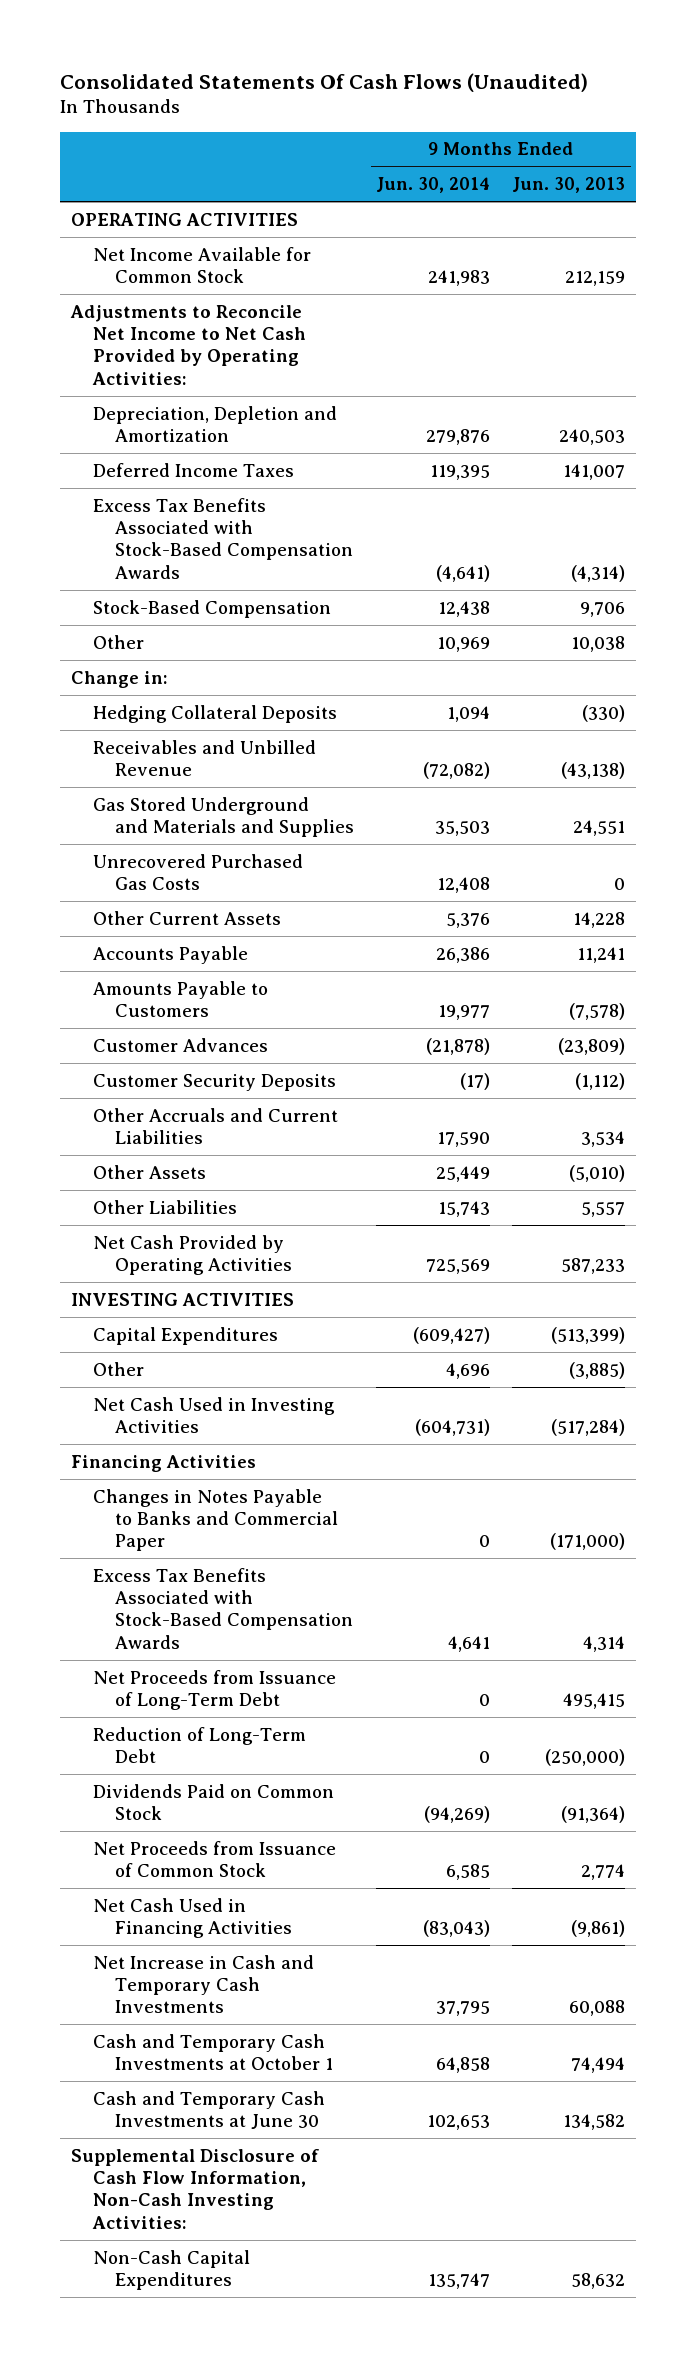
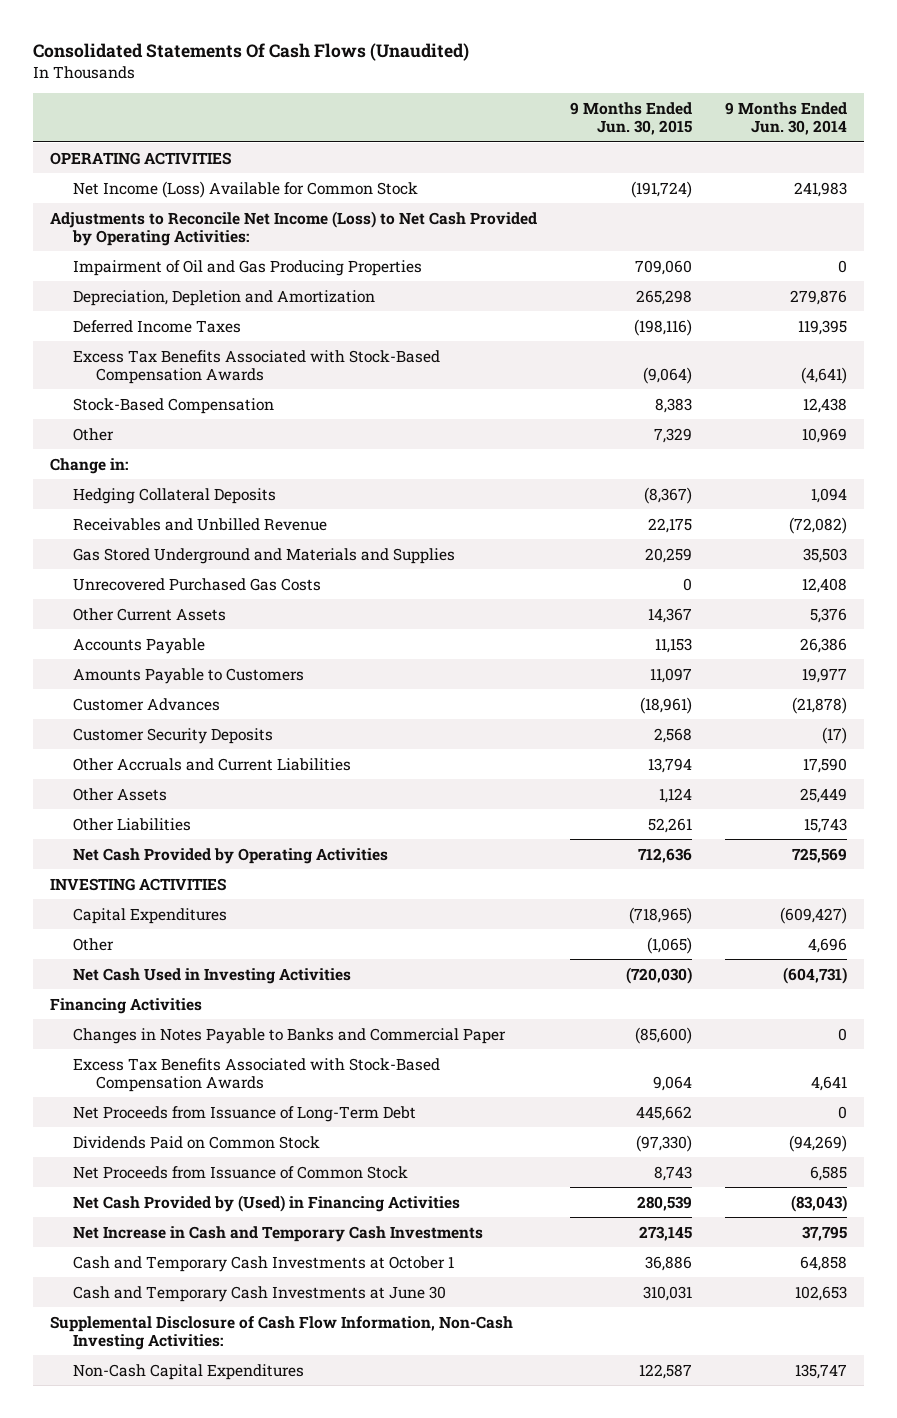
- | 9 Months Ended Jun. 30, 2014 | 9 Months Ended Jun. 30, 2013
+ | 9 Months Ended Jun. 30, 2015 | 9 Months Ended Jun. 30, 2014
- Net Income Available for Common Stock | 241,983 | 212,159
- Adjustments to Reconcile Net Income to Net Cash Provided by Operating Activities:
+ Net Income (Loss) Available for Common Stock | (191,724) | 241,983
+ Adjustments to Reconcile Net Income (Loss) to Net Cash Provided by Operating Activities:
+ Impairment of Oil and Gas Producing Properties | 709,060 | 0
- Reduction of Long-Term Debt | 0 | (250,000)
- Net Cash Used in Financing Activities | (83,043) | (9,861)
+ Net Cash Provided by (Used) in Financing Activities | 280,539 | (83,043)

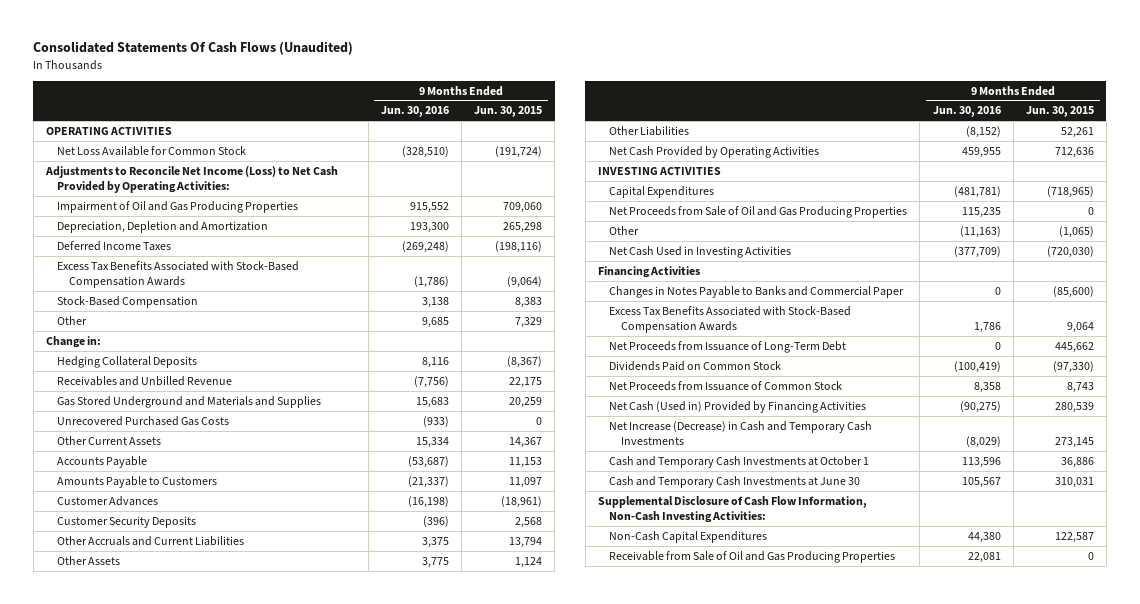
- | 9 Months Ended Jun. 30, 2015 | 9 Months Ended Jun. 30, 2014
+ | 9 Months Ended Jun. 30, 2016 | 9 Months Ended Jun. 30, 2015
- Net Income (Loss) Available for Common Stock | (191,724) | 241,983
+ Net Loss Available for Common Stock | (328,510) | (191,724)
+ Net Proceeds from Sale of Oil and Gas Producing Properties | 115,235 | 0
- Net Cash Provided by (Used) in Financing Activities | 280,539 | (83,043)
- Net Increase in Cash and Temporary Cash Investments | 273,145 | 37,795
+ Net Cash (Used in) Provided by Financing Activities | (90,275) | 280,539
+ Net Increase (Decrease) in Cash and Temporary Cash Investments | (8,029) | 273,145
+ Receivable from Sale of Oil and Gas Producing Properties | 22,081 | 0

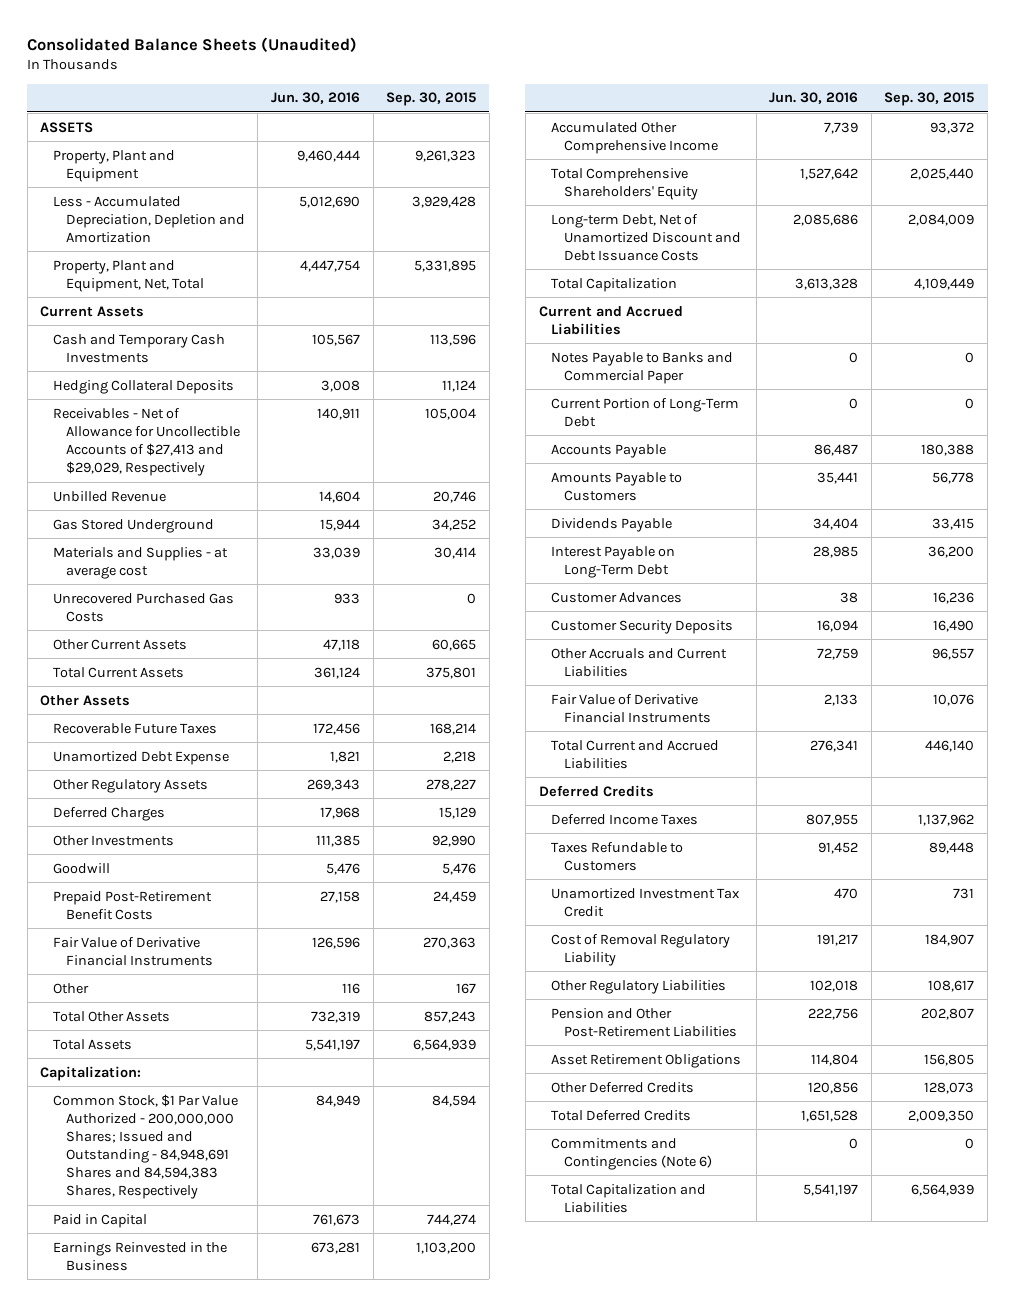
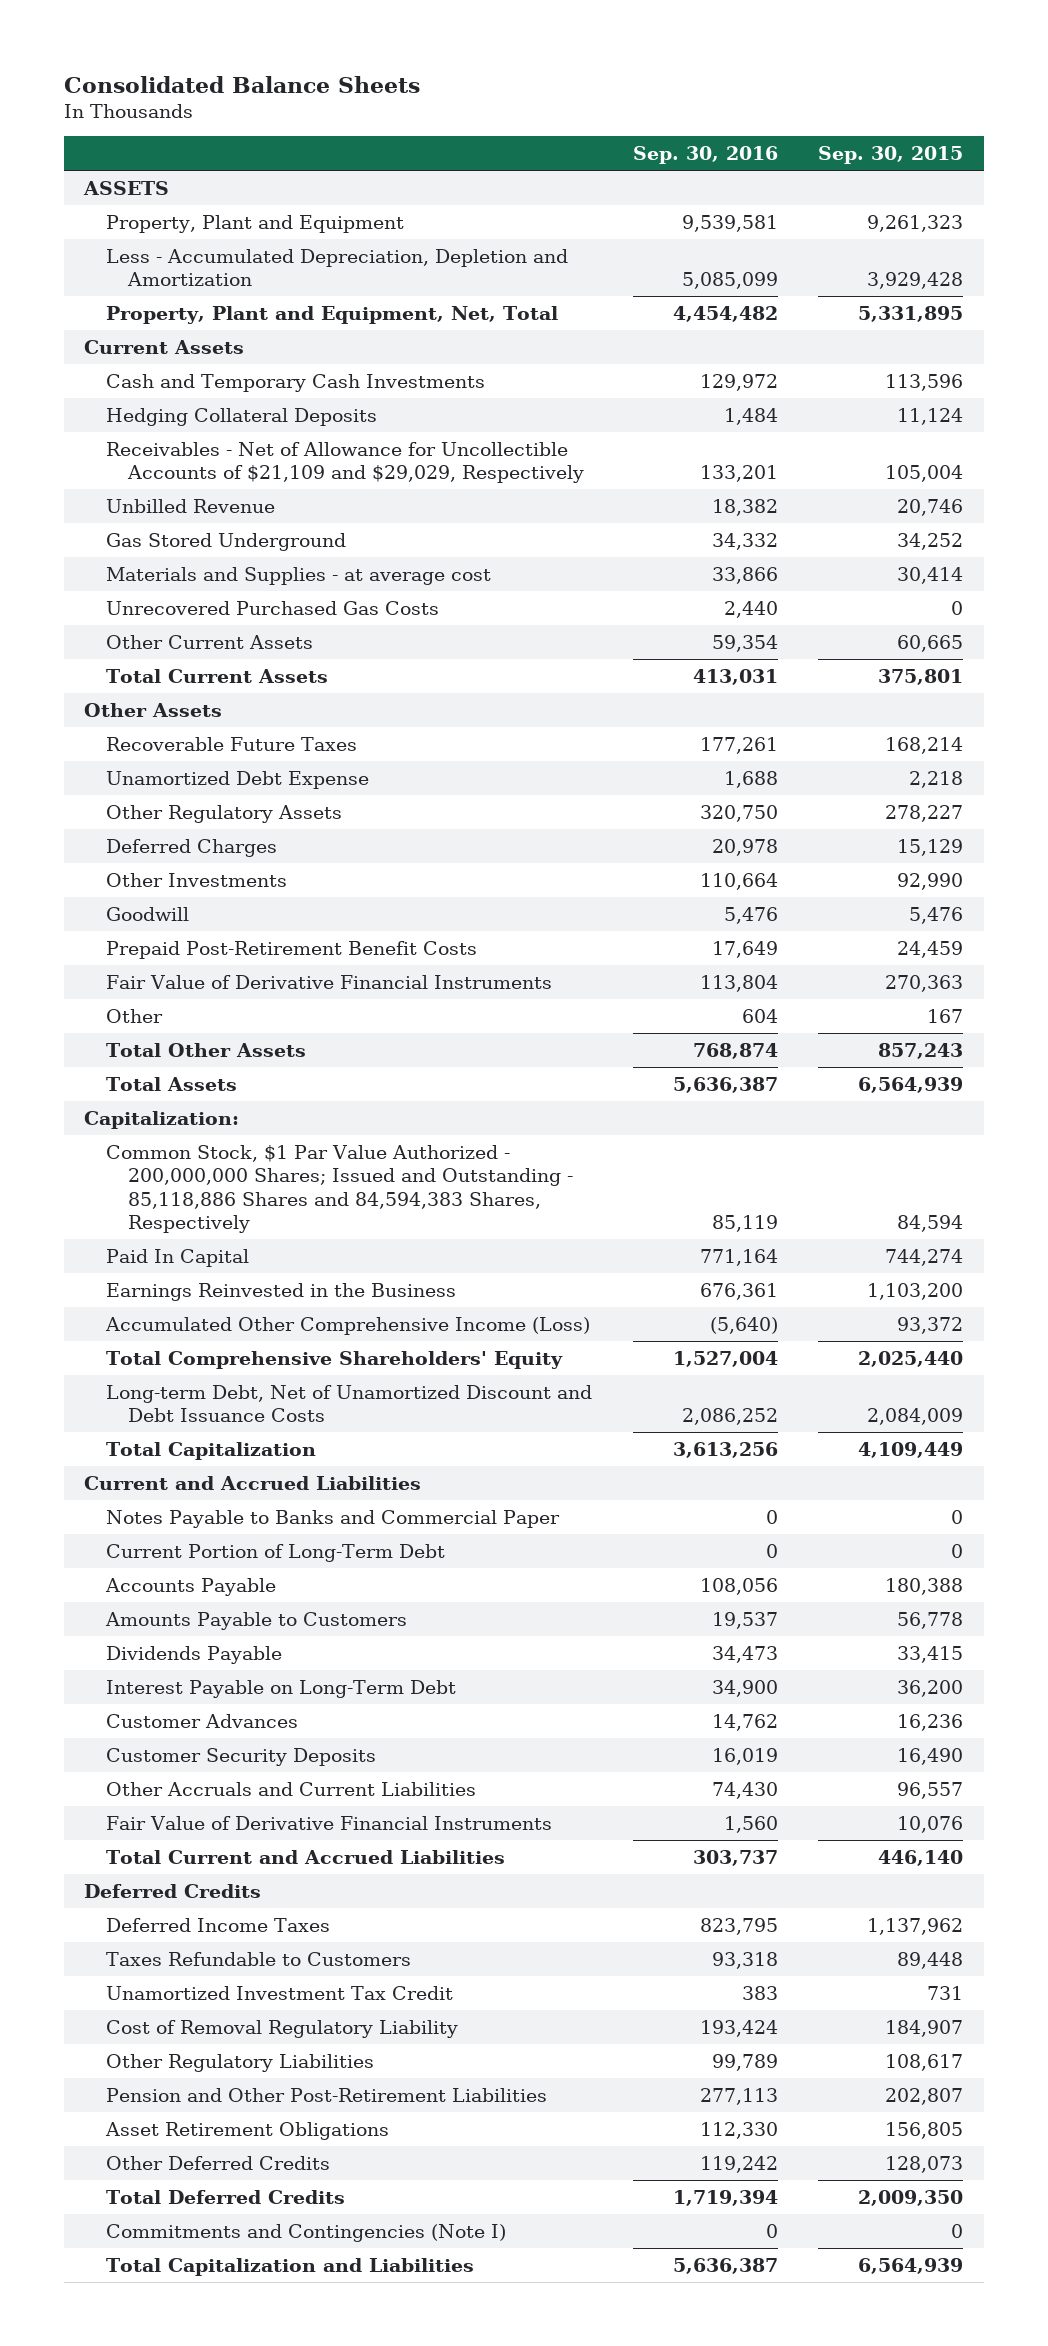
- Consolidated Balance Sheets (Unaudited)
+ Consolidated Balance Sheets
- | Jun. 30, 2016 | Sep. 30, 2015
+ | Sep. 30, 2016 | Sep. 30, 2015
- Receivables - Net of Allowance for Uncollectible Accounts of $27,413 and $29,029, Respectively | 140,911 | 105,004
+ Receivables - Net of Allowance for Uncollectible Accounts of $21,109 and $29,029, Respectively | 133,201 | 105,004
- Common Stock, $1 Par Value Authorized - 200,000,000 Shares; Issued and Outstanding - 84,948,691 Shares and 84,594,383 Shares, Respectively | 84,949 | 84,594
- Paid in Capital | 761,673 | 744,274
+ Common Stock, $1 Par Value Authorized - 200,000,000 Shares; Issued and Outstanding - 85,118,886 Shares and 84,594,383 Shares, Respectively | 85,119 | 84,594
+ Paid In Capital | 771,164 | 744,274
- Accumulated Other Comprehensive Income | 7,739 | 93,372
+ Accumulated Other Comprehensive Income (Loss) | (5,640) | 93,372
- Commitments and Contingencies (Note 6) | 0 | 0
+ Commitments and Contingencies (Note I) | 0 | 0

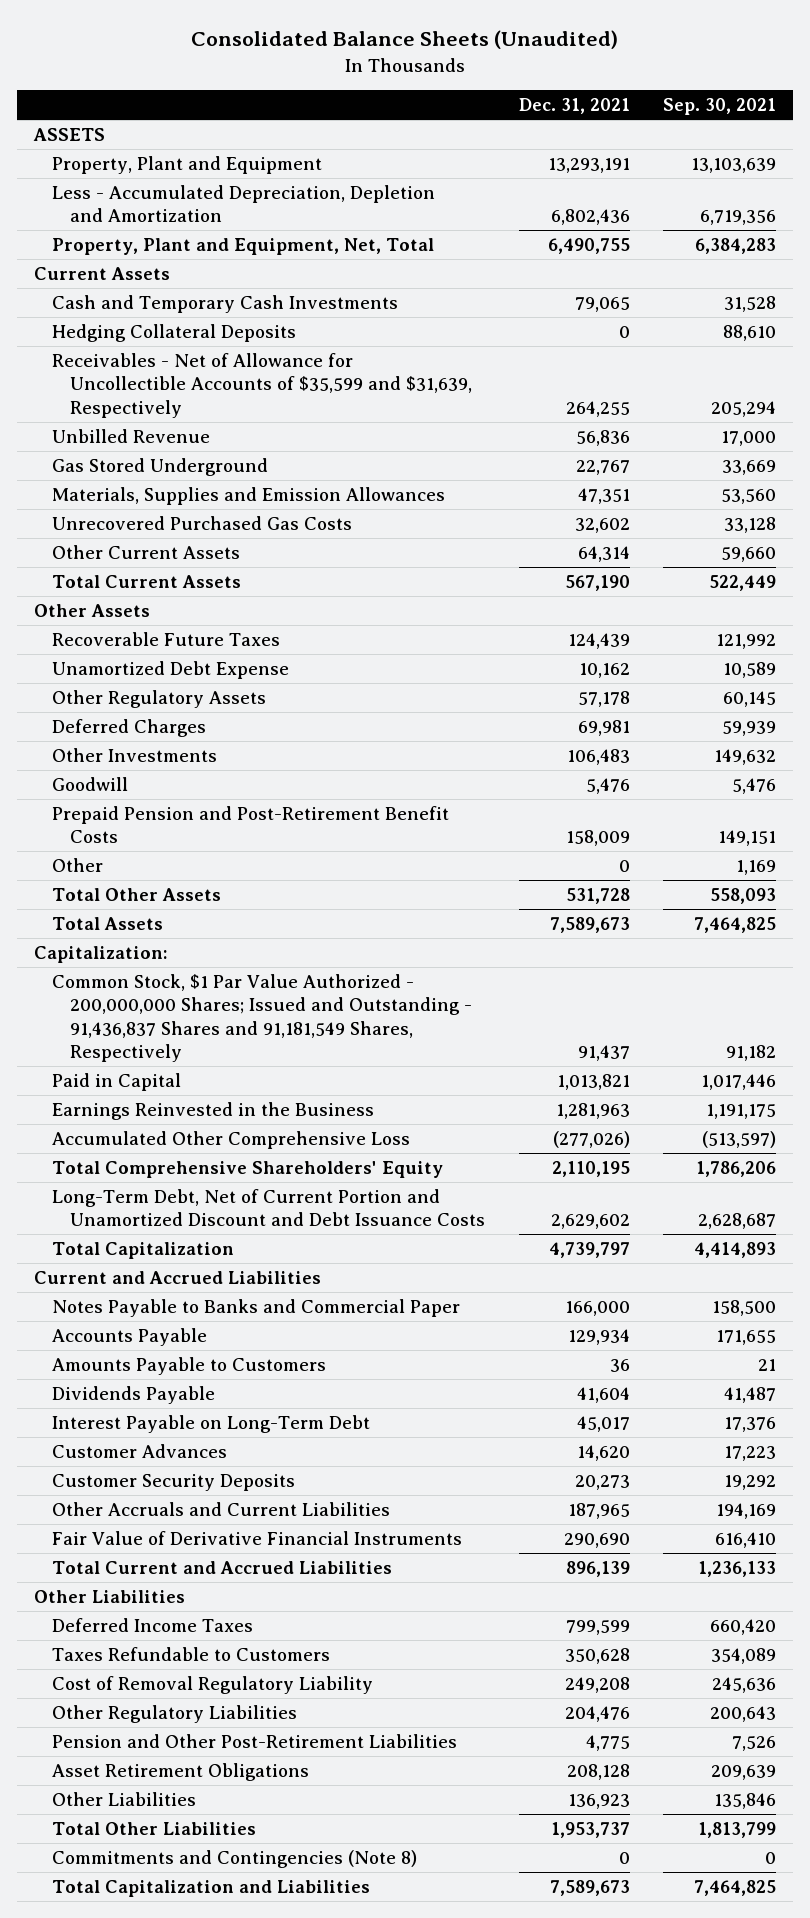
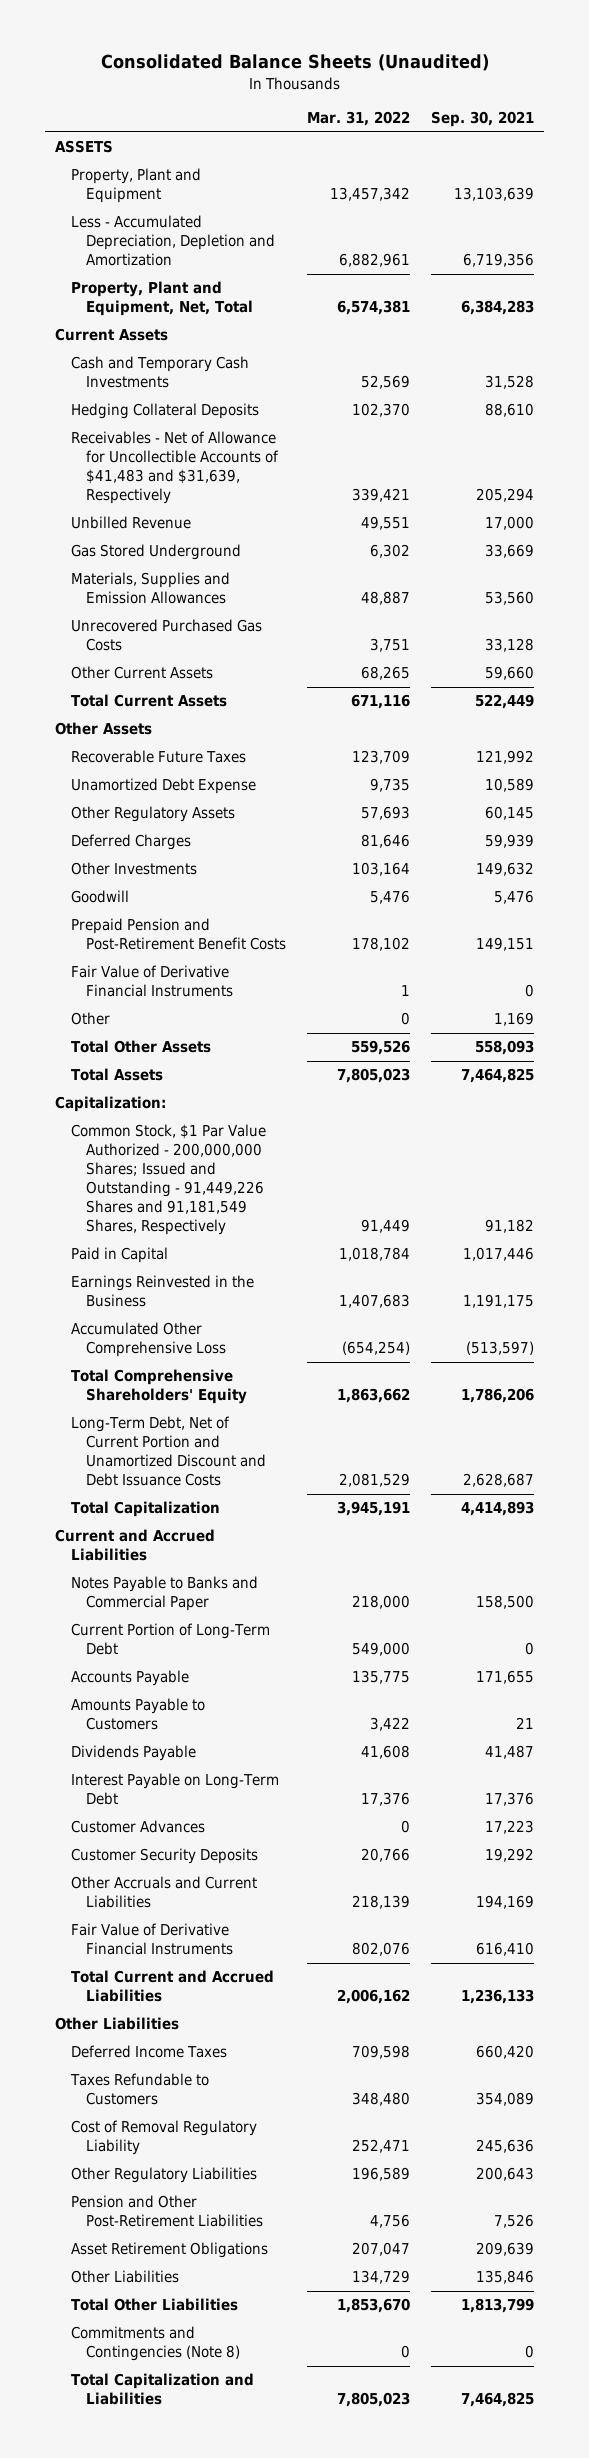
- | Dec. 31, 2021 | Sep. 30, 2021
+ | Mar. 31, 2022 | Sep. 30, 2021
- Receivables - Net of Allowance for Uncollectible Accounts of $35,599 and $31,639, Respectively | 264,255 | 205,294
+ Receivables - Net of Allowance for Uncollectible Accounts of $41,483 and $31,639, Respectively | 339,421 | 205,294
+ Fair Value of Derivative Financial Instruments | 1 | 0
- Common Stock, $1 Par Value Authorized - 200,000,000 Shares; Issued and Outstanding - 91,436,837 Shares and 91,181,549 Shares, Respectively | 91,437 | 91,182
+ Common Stock, $1 Par Value Authorized - 200,000,000 Shares; Issued and Outstanding - 91,449,226 Shares and 91,181,549 Shares, Respectively | 91,449 | 91,182
+ Current Portion of Long-Term Debt | 549,000 | 0

